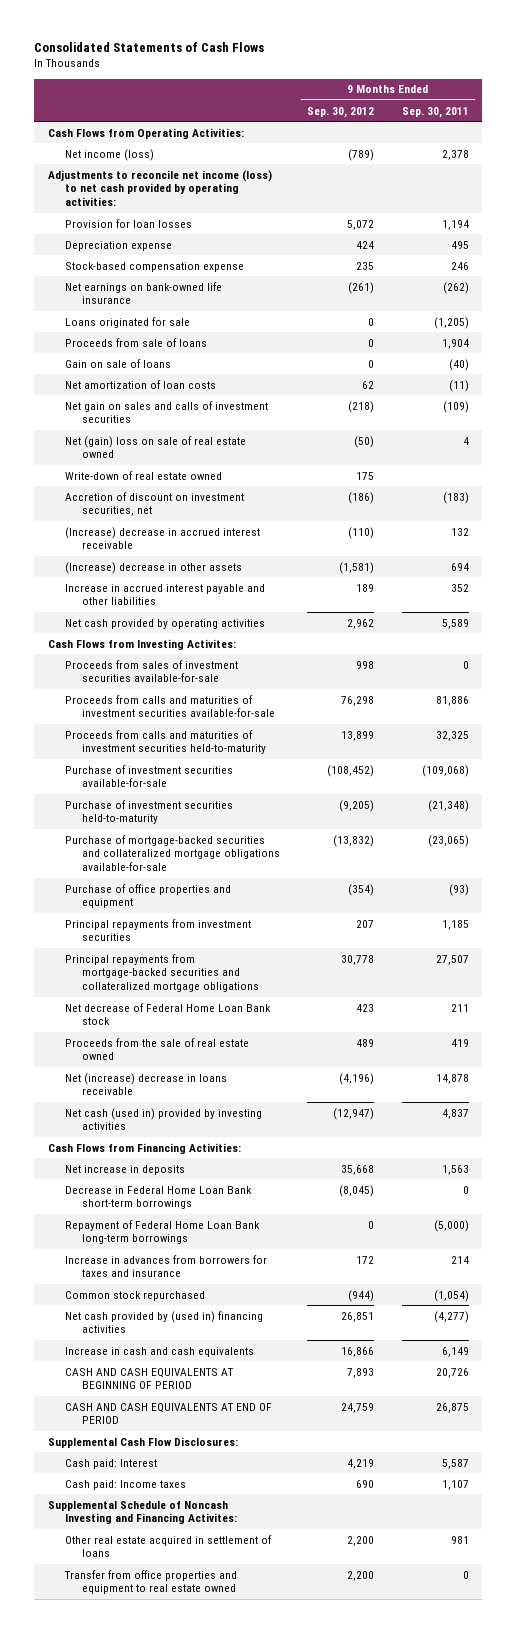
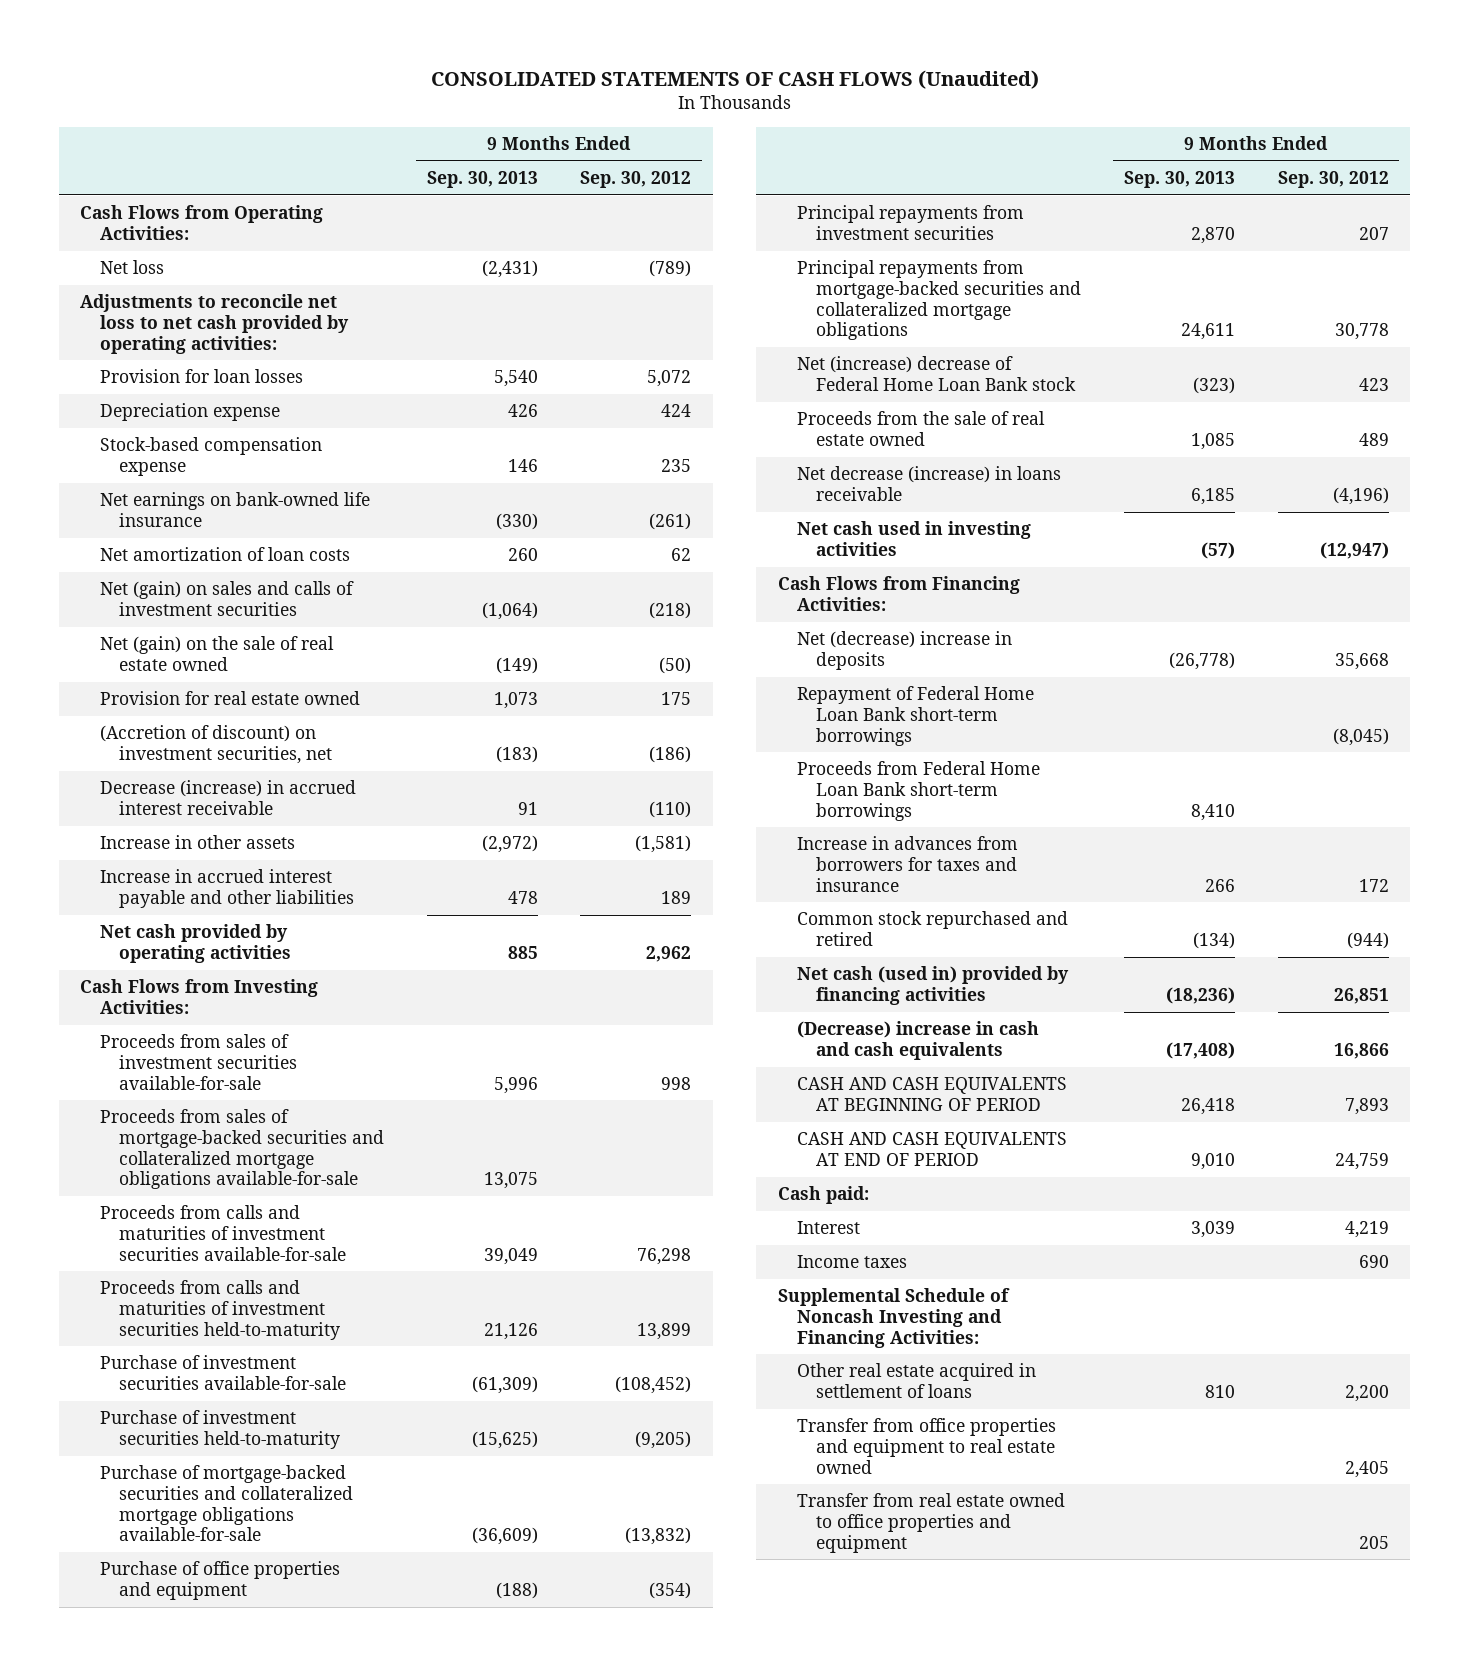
- Consolidated Statements of Cash Flows
+ CONSOLIDATED STATEMENTS OF CASH FLOWS (Unaudited)
- | 9 Months Ended Sep. 30, 2012 | 9 Months Ended Sep. 30, 2011
+ | 9 Months Ended Sep. 30, 2013 | 9 Months Ended Sep. 30, 2012
- Net income (loss) | (789) | 2,378
- Adjustments to reconcile net income (loss) to net cash provided by operating activities:
+ Net loss | (2,431) | (789)
+ Adjustments to reconcile net loss to net cash provided by operating activities:
- Loans originated for sale | 0 | (1,205)
- Proceeds from sale of loans | 0 | 1,904
- Gain on sale of loans | 0 | (40)
- Net gain on sales and calls of investment securities | (218) | (109)
- Net (gain) loss on sale of real estate owned | (50) | 4
- Write-down of real estate owned | 175 |
- Accretion of discount on investment securities, net | (186) | (183)
- (Increase) decrease in accrued interest receivable | (110) | 132
- (Increase) decrease in other assets | (1,581) | 694
+ Net (gain) on sales and calls of investment securities | (1,064) | (218)
+ Net (gain) on the sale of real estate owned | (149) | (50)
+ Provision for real estate owned | 1,073 | 175
+ (Accretion of discount) on investment securities, net | (183) | (186)
+ Decrease (increase) in accrued interest receivable | 91 | (110)
+ Increase in other assets | (2,972) | (1,581)
- Cash Flows from Investing Activites:
+ Cash Flows from Investing Activities:
+ Proceeds from sales of mortgage-backed securities and collateralized mortgage obligations available-for-sale | 13,075 |
- Net decrease of Federal Home Loan Bank stock | 423 | 211
+ Net (increase) decrease of Federal Home Loan Bank stock | (323) | 423
- Net (increase) decrease in loans receivable | (4,196) | 14,878
- Net cash (used in) provided by investing activities | (12,947) | 4,837
+ Net decrease (increase) in loans receivable | 6,185 | (4,196)
+ Net cash used in investing activities | (57) | (12,947)
- Net increase in deposits | 35,668 | 1,563
- Decrease in Federal Home Loan Bank short-term borrowings | (8,045) | 0
- Repayment of Federal Home Loan Bank long-term borrowings | 0 | (5,000)
+ Net (decrease) increase in deposits | (26,778) | 35,668
+ Repayment of Federal Home Loan Bank short-term borrowings | | (8,045)
+ Proceeds from Federal Home Loan Bank short-term borrowings | 8,410 |
- Common stock repurchased | (944) | (1,054)
- Net cash provided by (used in) financing activities | 26,851 | (4,277)
- Increase in cash and cash equivalents | 16,866 | 6,149
+ Common stock repurchased and retired | (134) | (944)
+ Net cash (used in) provided by financing activities | (18,236) | 26,851
+ (Decrease) increase in cash and cash equivalents | (17,408) | 16,866
- Supplemental Cash Flow Disclosures:
- Cash paid: Interest | 4,219 | 5,587
- Cash paid: Income taxes | 690 | 1,107
- Supplemental Schedule of Noncash Investing and Financing Activites:
+ Cash paid:
+ Interest | 3,039 | 4,219
+ Income taxes | | 690
+ Supplemental Schedule of Noncash Investing and Financing Activities:
- Transfer from office properties and equipment to real estate owned | 2,200 | 0
+ Transfer from office properties and equipment to real estate owned | | 2,405
+ Transfer from real estate owned to office properties and equipment | | 205

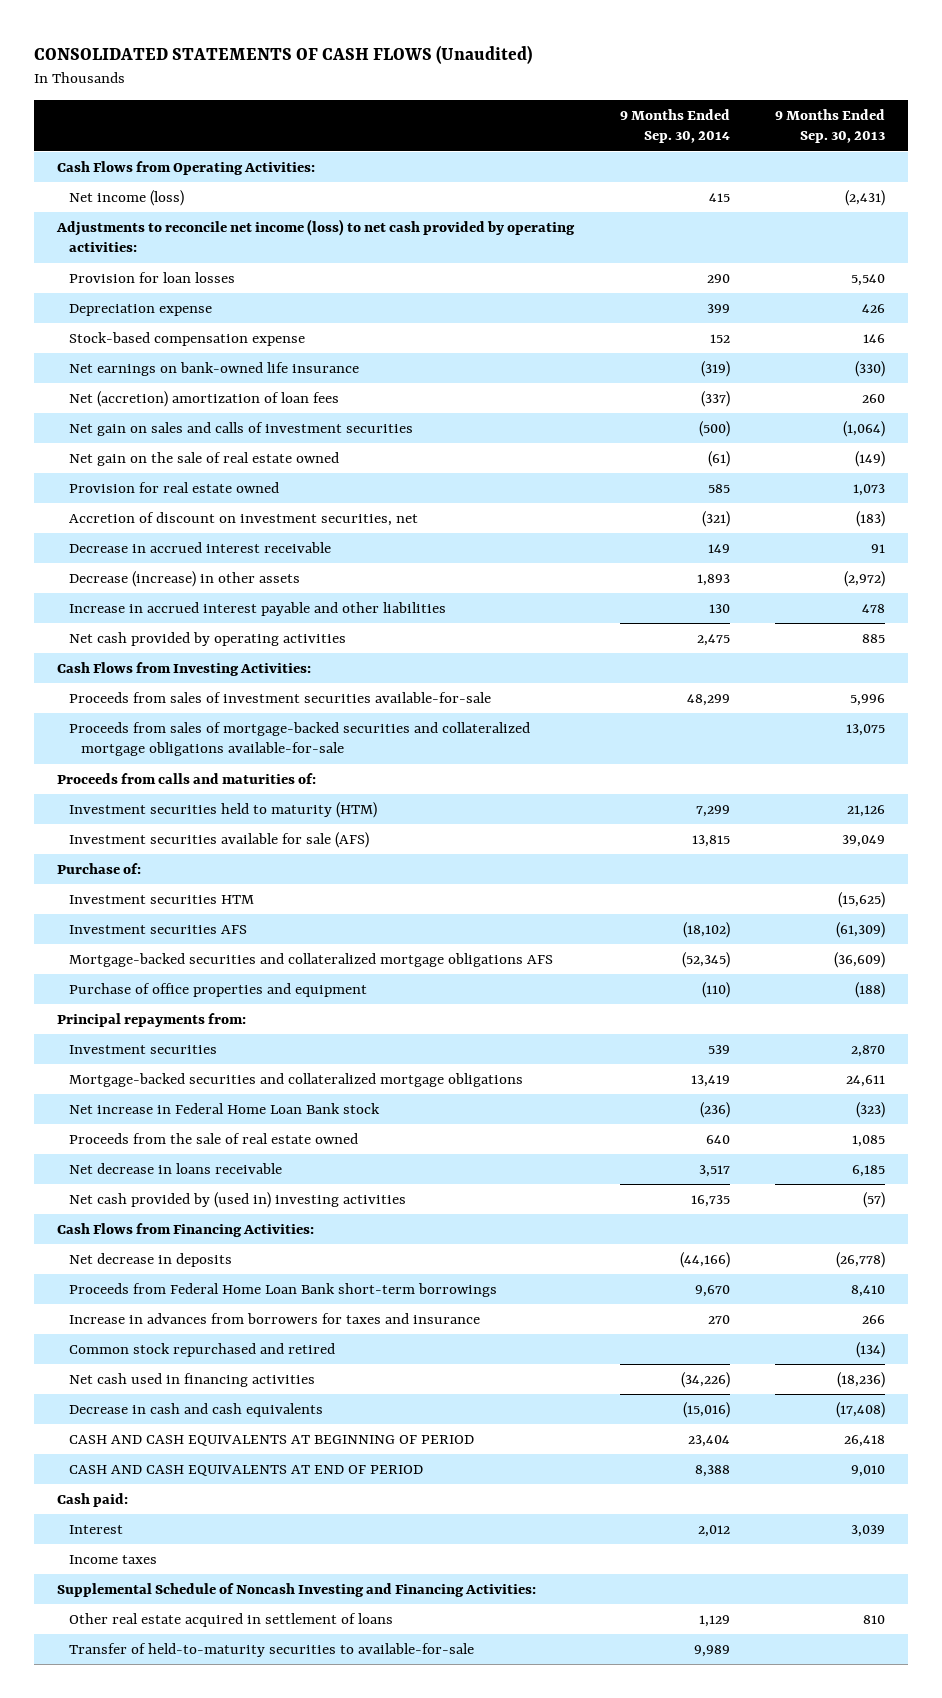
- | 9 Months Ended Sep. 30, 2013 | 9 Months Ended Sep. 30, 2012
+ | 9 Months Ended Sep. 30, 2014 | 9 Months Ended Sep. 30, 2013
- Net loss | (2,431) | (789)
- Adjustments to reconcile net loss to net cash provided by operating activities:
+ Net income (loss) | 415 | (2,431)
+ Adjustments to reconcile net income (loss) to net cash provided by operating activities:
- Net amortization of loan costs | 260 | 62
- Net (gain) on sales and calls of investment securities | (1,064) | (218)
- Net (gain) on the sale of real estate owned | (149) | (50)
+ Net (accretion) amortization of loan fees | (337) | 260
+ Net gain on sales and calls of investment securities | (500) | (1,064)
+ Net gain on the sale of real estate owned | (61) | (149)
- (Accretion of discount) on investment securities, net | (183) | (186)
- Decrease (increase) in accrued interest receivable | 91 | (110)
- Increase in other assets | (2,972) | (1,581)
+ Accretion of discount on investment securities, net | (321) | (183)
+ Decrease in accrued interest receivable | 149 | 91
+ Decrease (increase) in other assets | 1,893 | (2,972)
- Proceeds from calls and maturities of investment securities available-for-sale | 39,049 | 76,298
- Proceeds from calls and maturities of investment securities held-to-maturity | 21,126 | 13,899
- Purchase of investment securities available-for-sale | (61,309) | (108,452)
- Purchase of investment securities held-to-maturity | (15,625) | (9,205)
- Purchase of mortgage-backed securities and collateralized mortgage obligations available-for-sale | (36,609) | (13,832)
+ Proceeds from calls and maturities of:
+ Investment securities held to maturity (HTM) | 7,299 | 21,126
+ Investment securities available for sale (AFS) | 13,815 | 39,049
+ Purchase of:
+ Investment securities HTM | | (15,625)
+ Investment securities AFS | (18,102) | (61,309)
+ Mortgage-backed securities and collateralized mortgage obligations AFS | (52,345) | (36,609)
- Principal repayments from investment securities | 2,870 | 207
- Principal repayments from mortgage-backed securities and collateralized mortgage obligations | 24,611 | 30,778
- Net (increase) decrease of Federal Home Loan Bank stock | (323) | 423
+ Principal repayments from:
+ Investment securities | 539 | 2,870
+ Mortgage-backed securities and collateralized mortgage obligations | 13,419 | 24,611
+ Net increase in Federal Home Loan Bank stock | (236) | (323)
- Net decrease (increase) in loans receivable | 6,185 | (4,196)
- Net cash used in investing activities | (57) | (12,947)
+ Net decrease in loans receivable | 3,517 | 6,185
+ Net cash provided by (used in) investing activities | 16,735 | (57)
- Net (decrease) increase in deposits | (26,778) | 35,668
- Repayment of Federal Home Loan Bank short-term borrowings | | (8,045)
+ Net decrease in deposits | (44,166) | (26,778)
- Net cash (used in) provided by financing activities | (18,236) | 26,851
- (Decrease) increase in cash and cash equivalents | (17,408) | 16,866
+ Net cash used in financing activities | (34,226) | (18,236)
+ Decrease in cash and cash equivalents | (15,016) | (17,408)
- Transfer from office properties and equipment to real estate owned | | 2,405
- Transfer from real estate owned to office properties and equipment | | 205
+ Transfer of held-to-maturity securities to available-for-sale | 9,989 |

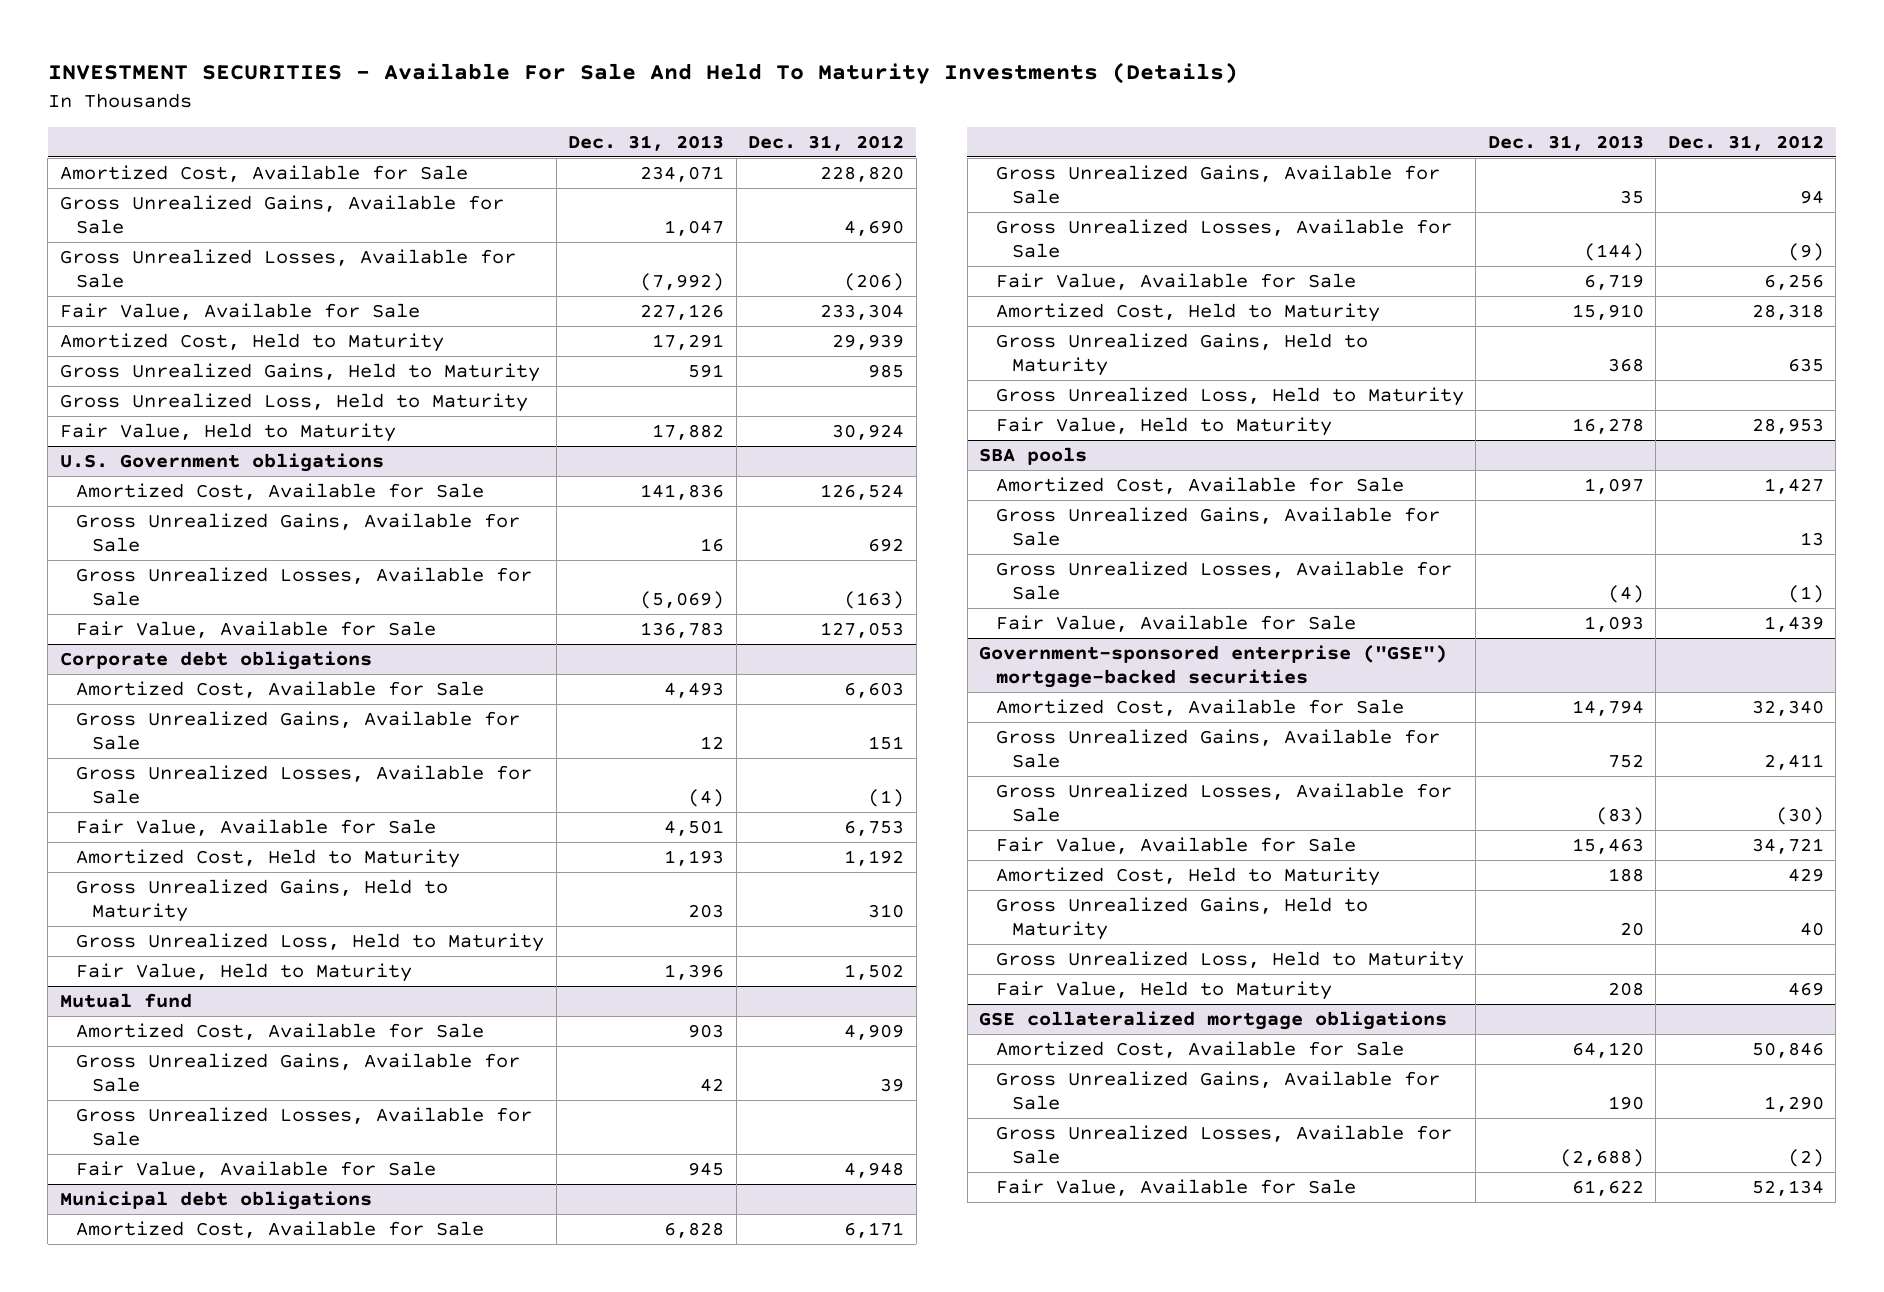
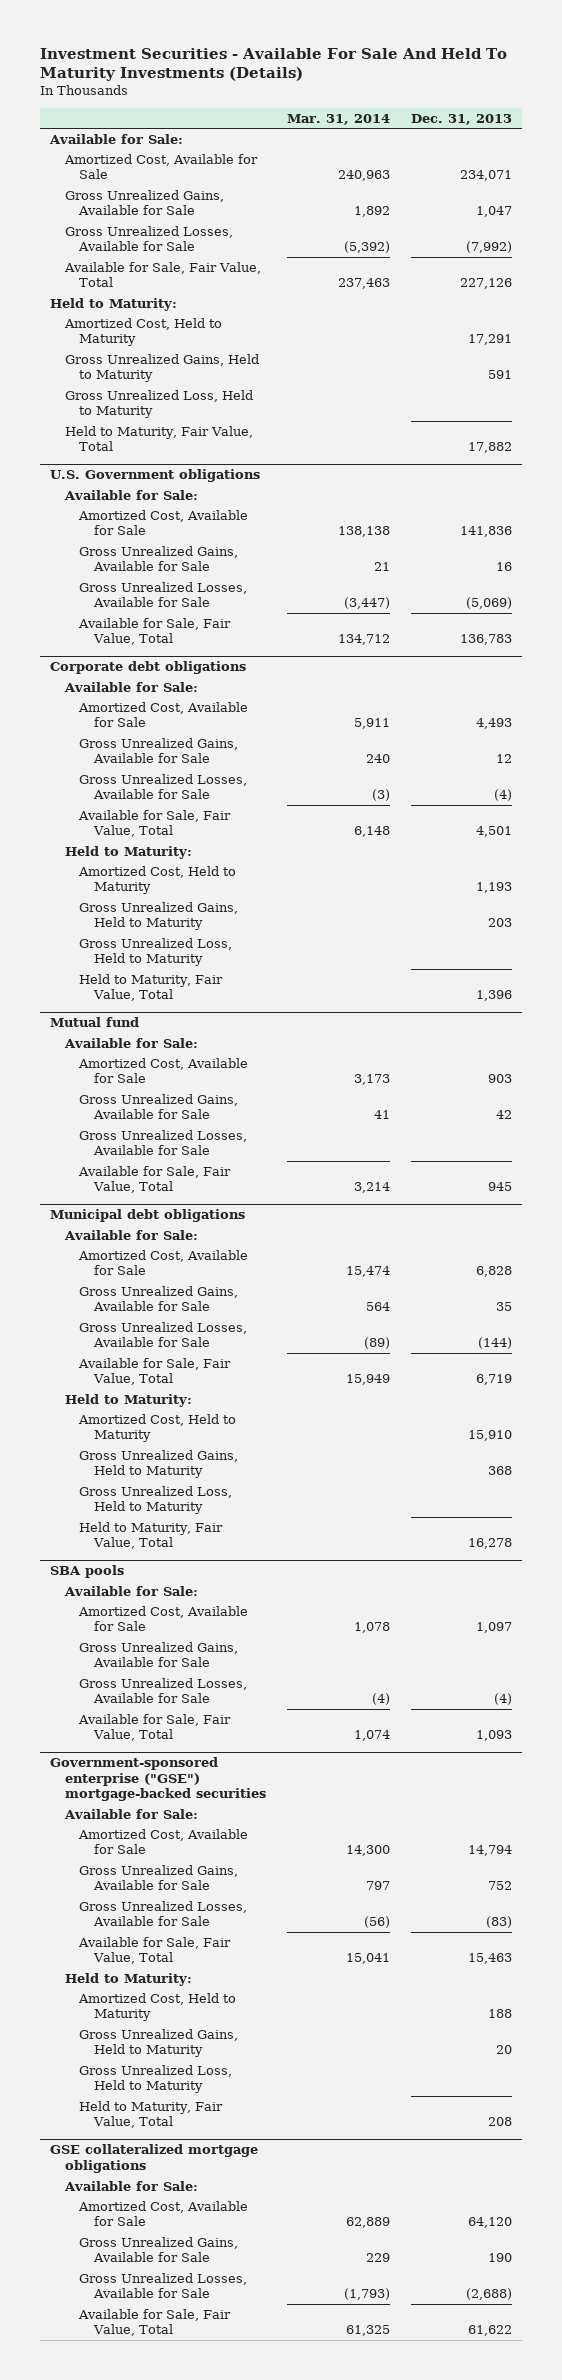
- INVESTMENT SECURITIES - Available For Sale And Held To Maturity Investments (Details)
+ Investment Securities - Available For Sale And Held To Maturity Investments (Details)
- | Dec. 31, 2013 | Dec. 31, 2012
+ | Mar. 31, 2014 | Dec. 31, 2013
+ Available for Sale:
- Fair Value, Available for Sale | 227,126 | 233,304
+ Available for Sale, Fair Value, Total | 237,463 | 227,126
+ Held to Maturity:
- Fair Value, Held to Maturity | 17,882 | 30,924
+ Held to Maturity, Fair Value, Total | | 17,882
@ U.S. Government obligations
+ Available for Sale:
- Fair Value, Available for Sale | 136,783 | 127,053
+ Available for Sale, Fair Value, Total | 134,712 | 136,783
@ Corporate debt obligations
+ Available for Sale:
- Fair Value, Available for Sale | 4,501 | 6,753
+ Available for Sale, Fair Value, Total | 6,148 | 4,501
+ Held to Maturity:
- Fair Value, Held to Maturity | 1,396 | 1,502
+ Held to Maturity, Fair Value, Total | | 1,396
@ Mutual fund
+ Available for Sale:
- Fair Value, Available for Sale | 945 | 4,948
+ Available for Sale, Fair Value, Total | 3,214 | 945
@ Municipal debt obligations
+ Available for Sale:
- Fair Value, Available for Sale | 6,719 | 6,256
+ Available for Sale, Fair Value, Total | 15,949 | 6,719
+ Held to Maturity:
- Fair Value, Held to Maturity | 16,278 | 28,953
+ Held to Maturity, Fair Value, Total | | 16,278
@ SBA pools
+ Available for Sale:
- Fair Value, Available for Sale | 1,093 | 1,439
+ Available for Sale, Fair Value, Total | 1,074 | 1,093
@ Government-sponsored enterprise ("GSE") mortgage-backed securities
+ Available for Sale:
- Fair Value, Available for Sale | 15,463 | 34,721
+ Available for Sale, Fair Value, Total | 15,041 | 15,463
+ Held to Maturity:
- Fair Value, Held to Maturity | 208 | 469
+ Held to Maturity, Fair Value, Total | | 208
@ GSE collateralized mortgage obligations
+ Available for Sale:
- Fair Value, Available for Sale | 61,622 | 52,134
+ Available for Sale, Fair Value, Total | 61,325 | 61,622

